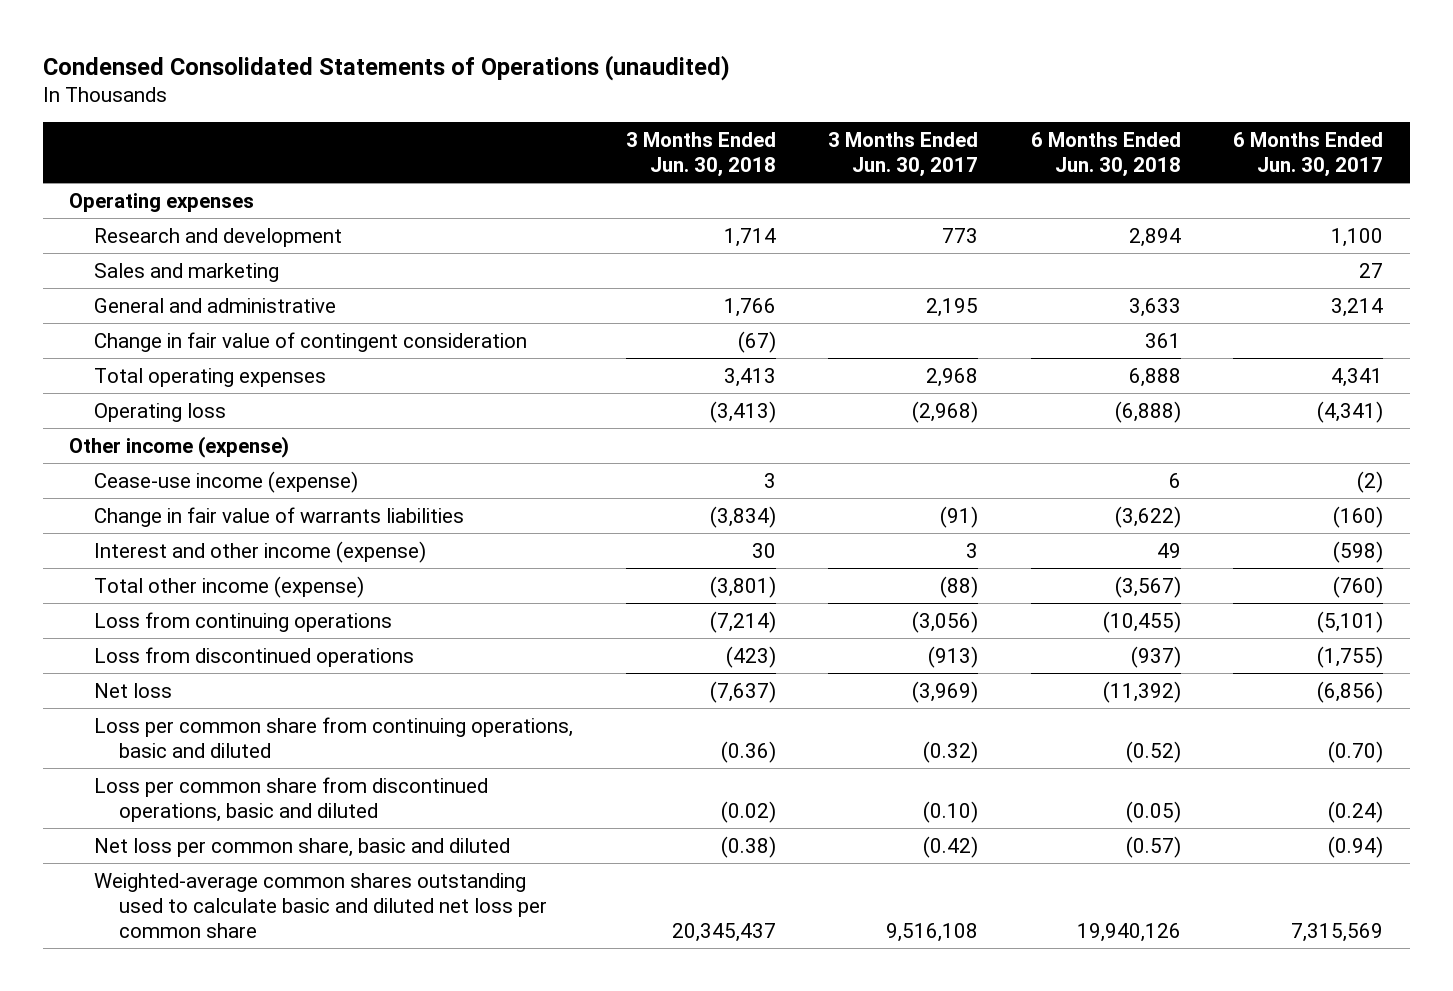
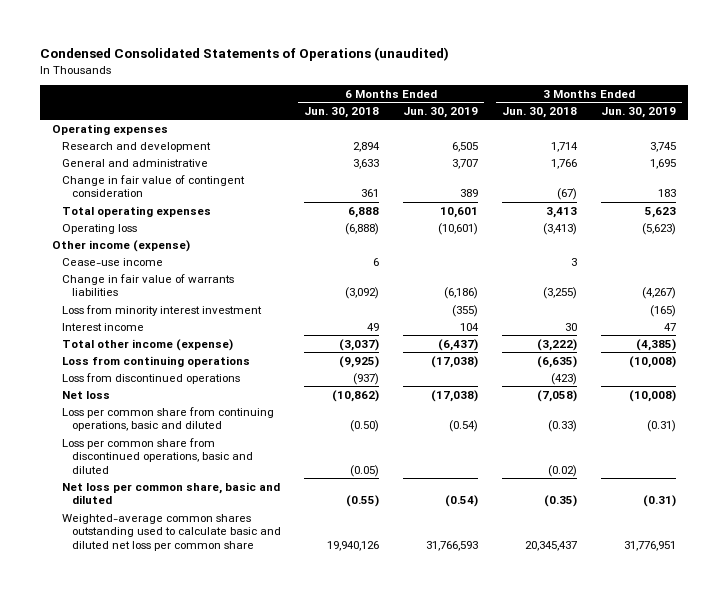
- | 3 Months Ended Jun. 30, 2018 | 3 Months Ended Jun. 30, 2017 | 6 Months Ended Jun. 30, 2018 | 6 Months Ended Jun. 30, 2017
+ | 6 Months Ended Jun. 30, 2018 | 6 Months Ended Jun. 30, 2019 | 3 Months Ended Jun. 30, 2018 | 3 Months Ended Jun. 30, 2019
- Sales and marketing | | | | 27
- Cease-use income (expense) | 3 | | 6 | (2)
- Change in fair value of warrants liabilities | (3,834) | (91) | (3,622) | (160)
- Interest and other income (expense) | 30 | 3 | 49 | (598)
- Total other income (expense) | (3,801) | (88) | (3,567) | (760)
- Loss from continuing operations | (7,214) | (3,056) | (10,455) | (5,101)
+ Cease-use income | 6 | | 3 |
+ Change in fair value of warrants liabilities | (3,092) | (6,186) | (3,255) | (4,267)
+ Loss from minority interest investment | | (355) | | (165)
+ Interest income | 49 | 104 | 30 | 47
+ Total other income (expense) | (3,037) | (6,437) | (3,222) | (4,385)
+ Loss from continuing operations | (9,925) | (17,038) | (6,635) | (10,008)
- Net loss | (7,637) | (3,969) | (11,392) | (6,856)
- Loss per common share from continuing operations, basic and diluted | (0.36) | (0.32) | (0.52) | (0.70)
+ Net loss | (10,862) | (17,038) | (7,058) | (10,008)
+ Loss per common share from continuing operations, basic and diluted | (0.50) | (0.54) | (0.33) | (0.31)
- Net loss per common share, basic and diluted | (0.38) | (0.42) | (0.57) | (0.94)
+ Net loss per common share, basic and diluted | (0.55) | (0.54) | (0.35) | (0.31)

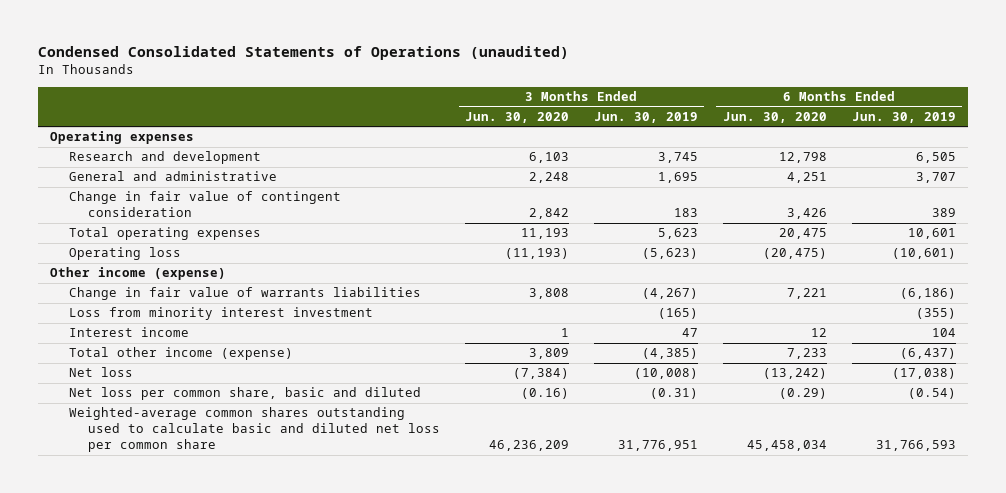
- | 6 Months Ended Jun. 30, 2018 | 6 Months Ended Jun. 30, 2019 | 3 Months Ended Jun. 30, 2018 | 3 Months Ended Jun. 30, 2019
+ | 3 Months Ended Jun. 30, 2020 | 3 Months Ended Jun. 30, 2019 | 6 Months Ended Jun. 30, 2020 | 6 Months Ended Jun. 30, 2019
- Cease-use income | 6 | | 3 |
- Loss from continuing operations | (9,925) | (17,038) | (6,635) | (10,008)
- Loss from discontinued operations | (937) | | (423) |
- Loss per common share from continuing operations, basic and diluted | (0.50) | (0.54) | (0.33) | (0.31)
- Loss per common share from discontinued operations, basic and diluted | (0.05) | | (0.02) |

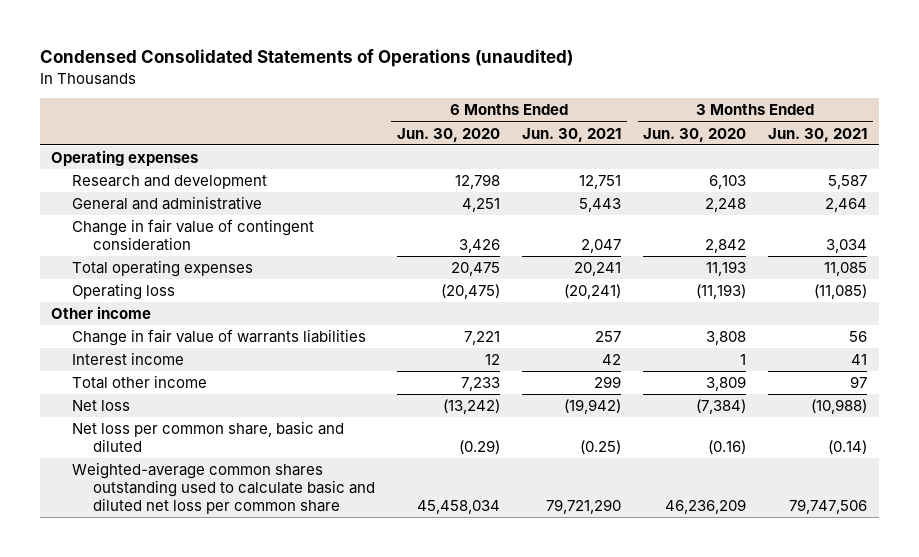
- | 3 Months Ended Jun. 30, 2020 | 3 Months Ended Jun. 30, 2019 | 6 Months Ended Jun. 30, 2020 | 6 Months Ended Jun. 30, 2019
+ | 6 Months Ended Jun. 30, 2020 | 6 Months Ended Jun. 30, 2021 | 3 Months Ended Jun. 30, 2020 | 3 Months Ended Jun. 30, 2021
- Other income (expense)
+ Other income
- Loss from minority interest investment | | (165) | | (355)
- Total other income (expense) | 3,809 | (4,385) | 7,233 | (6,437)
+ Total other income | 7,233 | 299 | 3,809 | 97

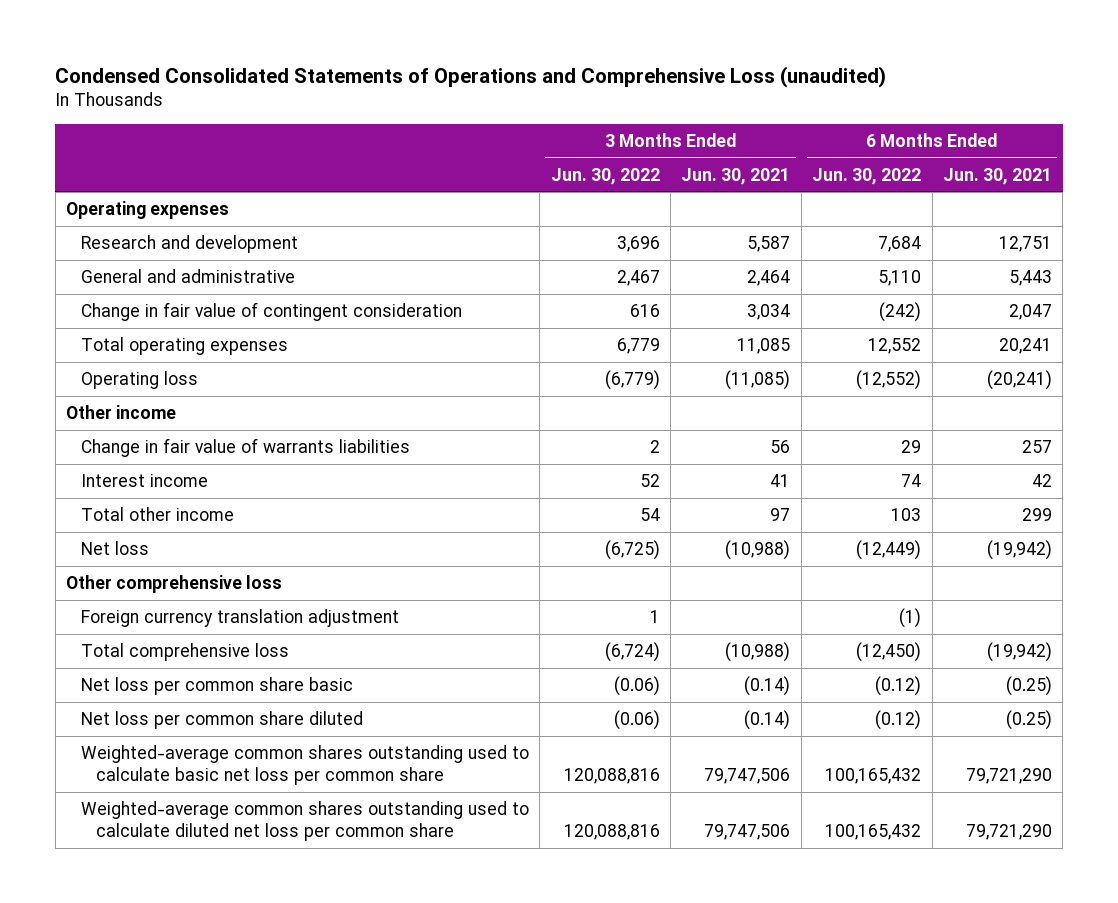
- Condensed Consolidated Statements of Operations (unaudited)
+ Condensed Consolidated Statements of Operations and Comprehensive Loss (unaudited)
- | 6 Months Ended Jun. 30, 2020 | 6 Months Ended Jun. 30, 2021 | 3 Months Ended Jun. 30, 2020 | 3 Months Ended Jun. 30, 2021
+ | 3 Months Ended Jun. 30, 2022 | 3 Months Ended Jun. 30, 2021 | 6 Months Ended Jun. 30, 2022 | 6 Months Ended Jun. 30, 2021
- Net loss per common share, basic and diluted | (0.29) | (0.25) | (0.16) | (0.14)
- Weighted-average common shares outstanding used to calculate basic and diluted net loss per common share | 45,458,034 | 79,721,290 | 46,236,209 | 79,747,506
+ Other comprehensive loss
+ Foreign currency translation adjustment | 1 | | (1) |
+ Total comprehensive loss | (6,724) | (10,988) | (12,450) | (19,942)
+ Net loss per common share basic | (0.06) | (0.14) | (0.12) | (0.25)
+ Net loss per common share diluted | (0.06) | (0.14) | (0.12) | (0.25)
+ Weighted-average common shares outstanding used to calculate basic net loss per common share | 120,088,816 | 79,747,506 | 100,165,432 | 79,721,290
+ Weighted-average common shares outstanding used to calculate diluted net loss per common share | 120,088,816 | 79,747,506 | 100,165,432 | 79,721,290

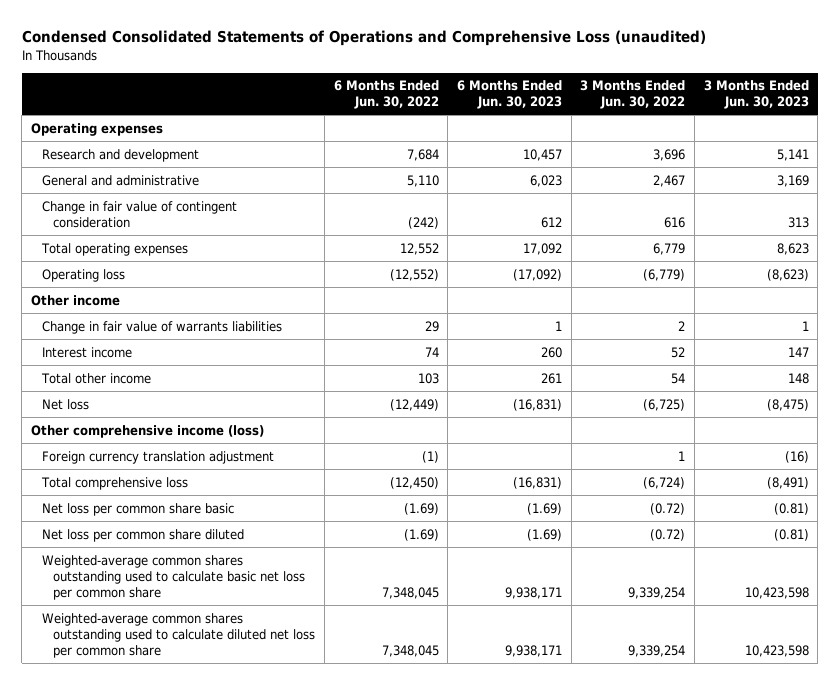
- | 3 Months Ended Jun. 30, 2022 | 3 Months Ended Jun. 30, 2021 | 6 Months Ended Jun. 30, 2022 | 6 Months Ended Jun. 30, 2021
+ | 6 Months Ended Jun. 30, 2022 | 6 Months Ended Jun. 30, 2023 | 3 Months Ended Jun. 30, 2022 | 3 Months Ended Jun. 30, 2023
- Other comprehensive loss
+ Other comprehensive income (loss)
- Net loss per common share basic | (0.06) | (0.14) | (0.12) | (0.25)
- Net loss per common share diluted | (0.06) | (0.14) | (0.12) | (0.25)
- Weighted-average common shares outstanding used to calculate basic net loss per common share | 120,088,816 | 79,747,506 | 100,165,432 | 79,721,290
- Weighted-average common shares outstanding used to calculate diluted net loss per common share | 120,088,816 | 79,747,506 | 100,165,432 | 79,721,290
+ Net loss per common share basic | (1.69) | (1.69) | (0.72) | (0.81)
+ Net loss per common share diluted | (1.69) | (1.69) | (0.72) | (0.81)
+ Weighted-average common shares outstanding used to calculate basic net loss per common share | 7,348,045 | 9,938,171 | 9,339,254 | 10,423,598
+ Weighted-average common shares outstanding used to calculate diluted net loss per common share | 7,348,045 | 9,938,171 | 9,339,254 | 10,423,598

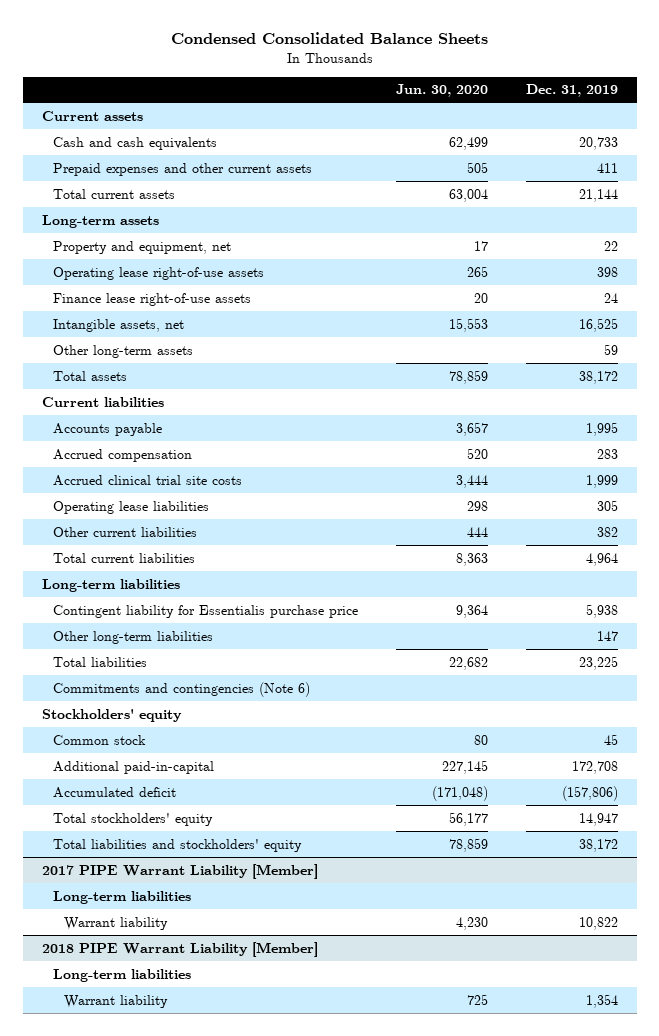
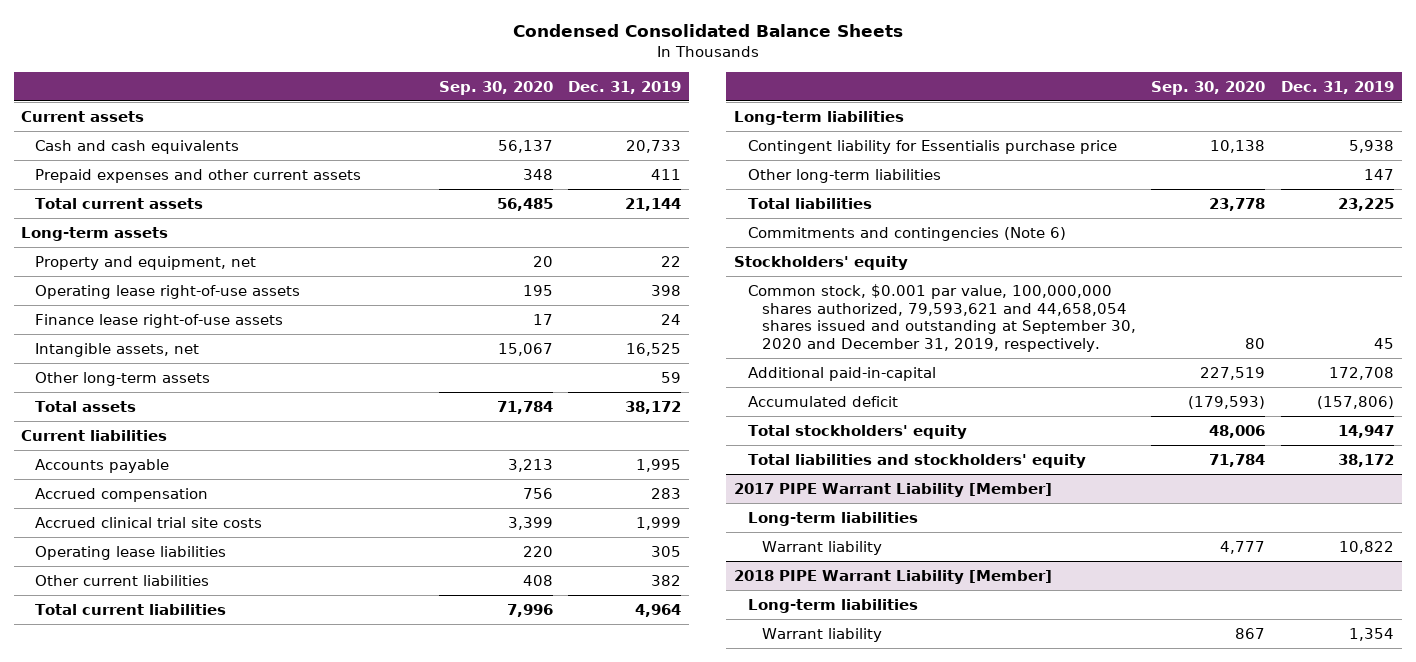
- | Jun. 30, 2020 | Dec. 31, 2019
+ | Sep. 30, 2020 | Dec. 31, 2019
- Common stock | 80 | 45
+ Common stock, $0.001 par value, 100,000,000 shares authorized, 79,593,621 and 44,658,054 shares issued and outstanding at September 30, 2020 and December 31, 2019, respectively. | 80 | 45

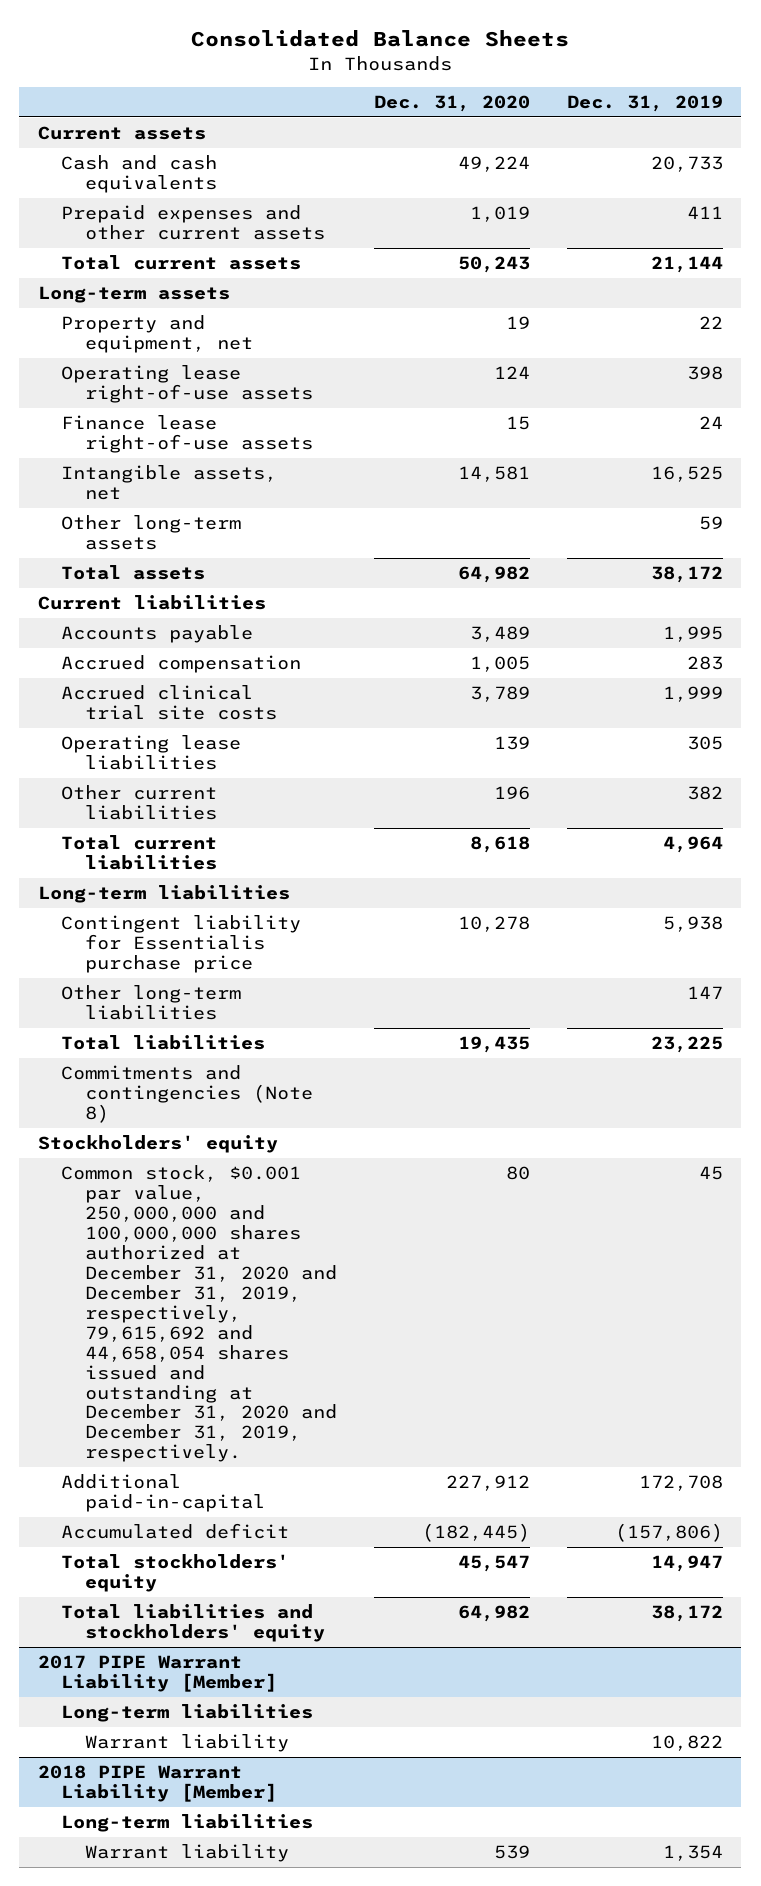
- Condensed Consolidated Balance Sheets
+ Consolidated Balance Sheets
- | Sep. 30, 2020 | Dec. 31, 2019
+ | Dec. 31, 2020 | Dec. 31, 2019
- Commitments and contingencies (Note 6)
+ Commitments and contingencies (Note 8)
- Common stock, $0.001 par value, 100,000,000 shares authorized, 79,593,621 and 44,658,054 shares issued and outstanding at September 30, 2020 and December 31, 2019, respectively. | 80 | 45
+ Common stock, $0.001 par value, 250,000,000 and 100,000,000 shares authorized at December 31, 2020 and December 31, 2019, respectively, 79,615,692 and 44,658,054 shares issued and outstanding at December 31, 2020 and December 31, 2019, respectively. | 80 | 45

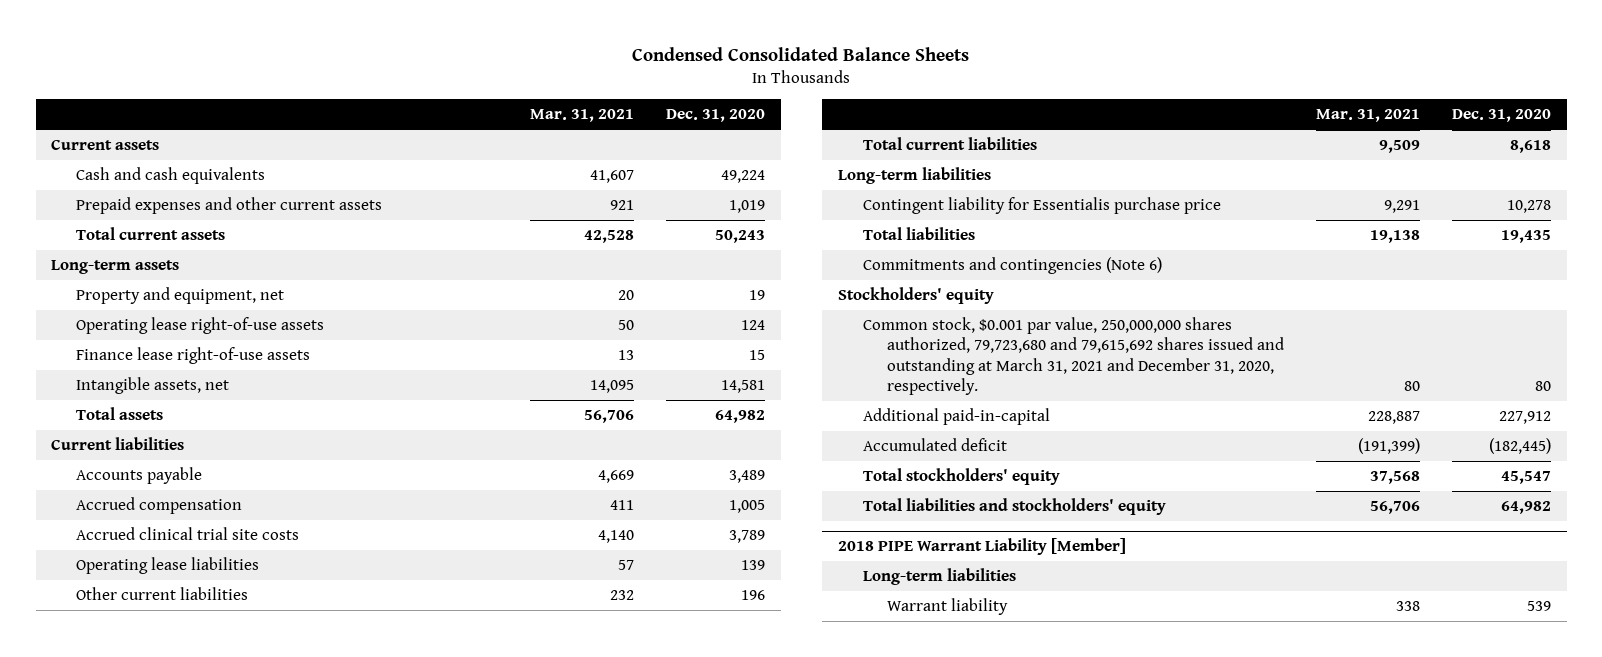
- Consolidated Balance Sheets
+ Condensed Consolidated Balance Sheets
- | Dec. 31, 2020 | Dec. 31, 2019
+ | Mar. 31, 2021 | Dec. 31, 2020
- Other long-term assets | | 59
- Other long-term liabilities | | 147
- Commitments and contingencies (Note 8)
+ Commitments and contingencies (Note 6)
- Common stock, $0.001 par value, 250,000,000 and 100,000,000 shares authorized at December 31, 2020 and December 31, 2019, respectively, 79,615,692 and 44,658,054 shares issued and outstanding at December 31, 2020 and December 31, 2019, respectively. | 80 | 45
+ Common stock, $0.001 par value, 250,000,000 shares authorized, 79,723,680 and 79,615,692 shares issued and outstanding at March 31, 2021 and December 31, 2020, respectively. | 80 | 80
- 2017 PIPE Warrant Liability [Member]
- Long-term liabilities
- Warrant liability | | 10,822

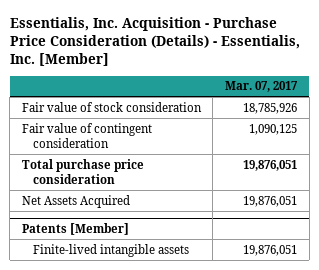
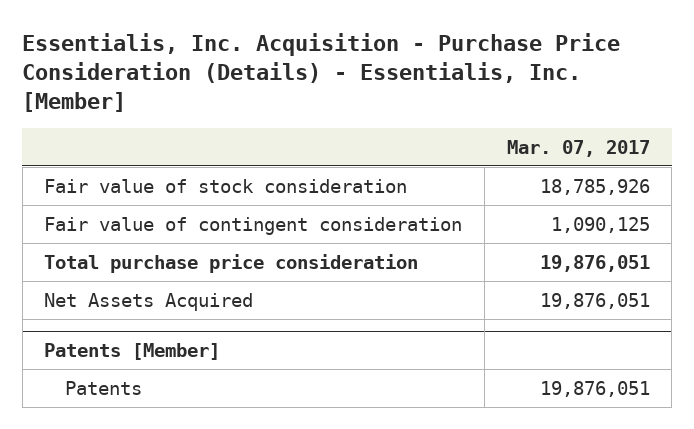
@ Patents [Member]
- Finite-lived intangible assets | 19,876,051
+ Patents | 19,876,051

